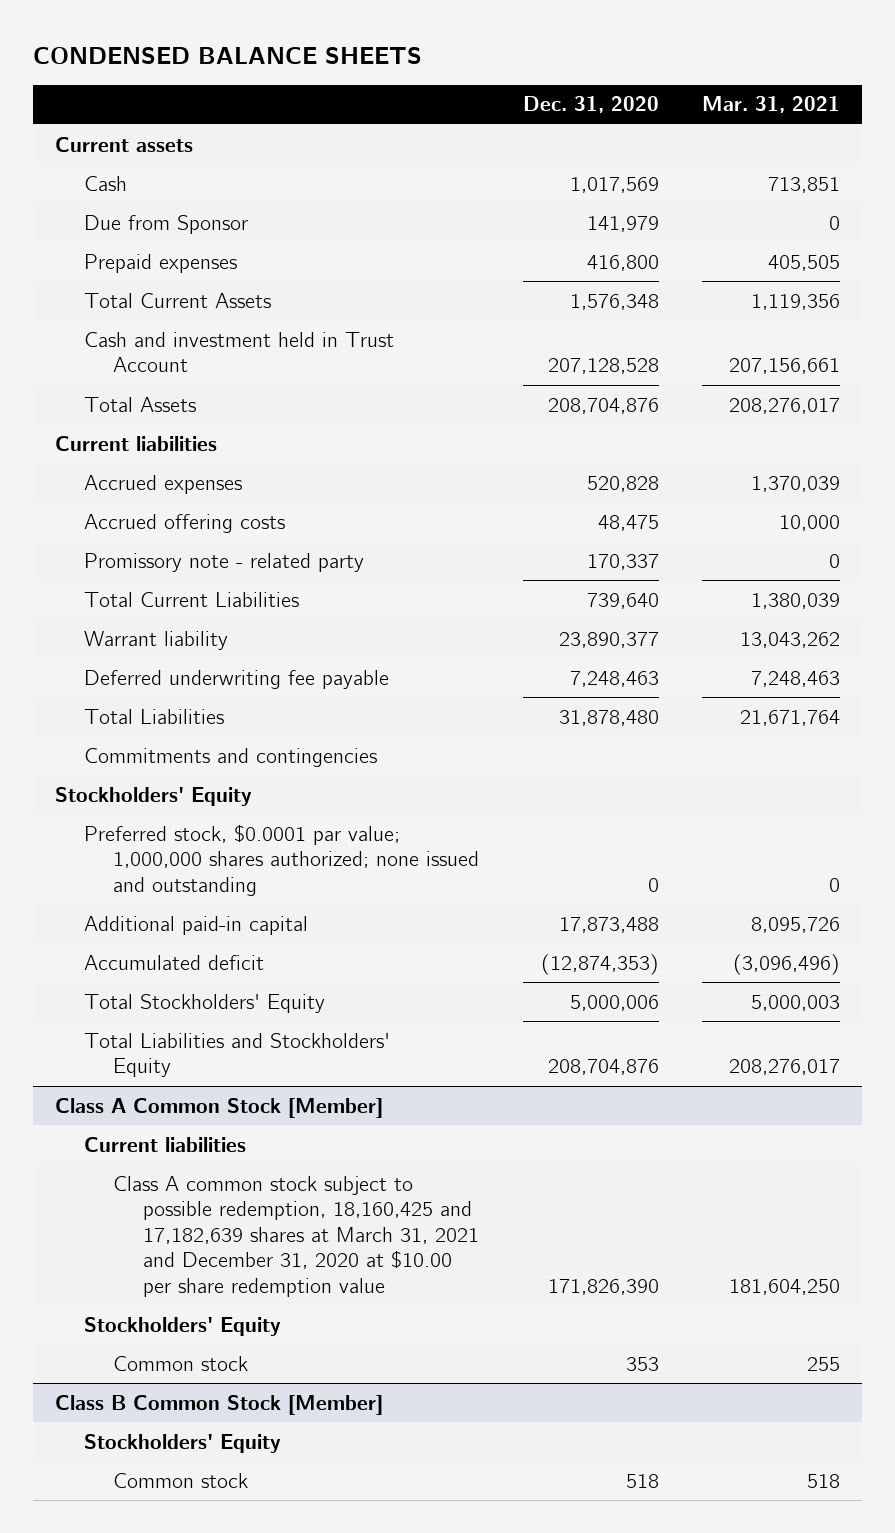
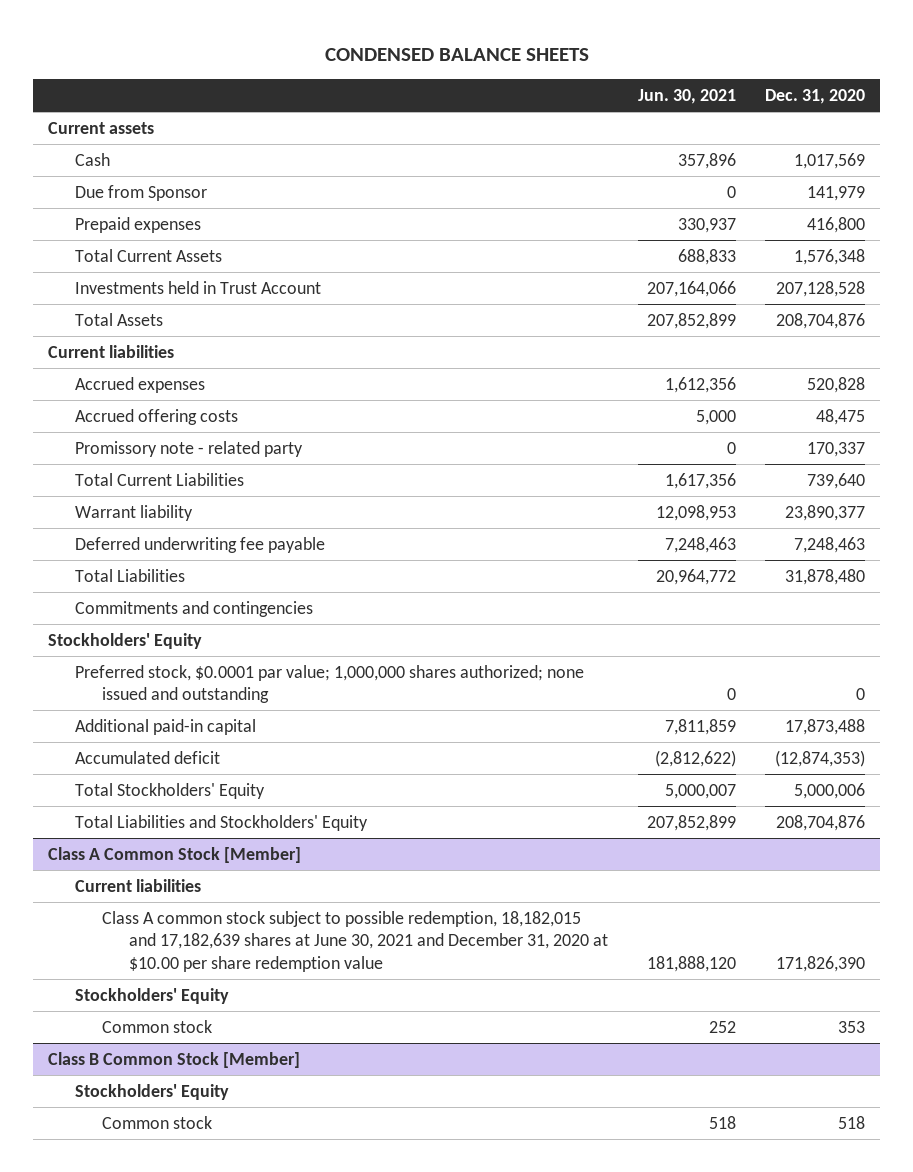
- | Dec. 31, 2020 | Mar. 31, 2021
+ | Jun. 30, 2021 | Dec. 31, 2020
- Cash and investment held in Trust Account | 207,128,528 | 207,156,661
+ Investments held in Trust Account | 207,164,066 | 207,128,528
@ Class A Common Stock [Member]
- Class A common stock subject to possible redemption, 18,160,425 and 17,182,639 shares at March 31, 2021 and December 31, 2020 at $10.00 per share redemption value | 171,826,390 | 181,604,250
+ Class A common stock subject to possible redemption, 18,182,015 and 17,182,639 shares at June 30, 2021 and December 31, 2020 at $10.00 per share redemption value | 181,888,120 | 171,826,390

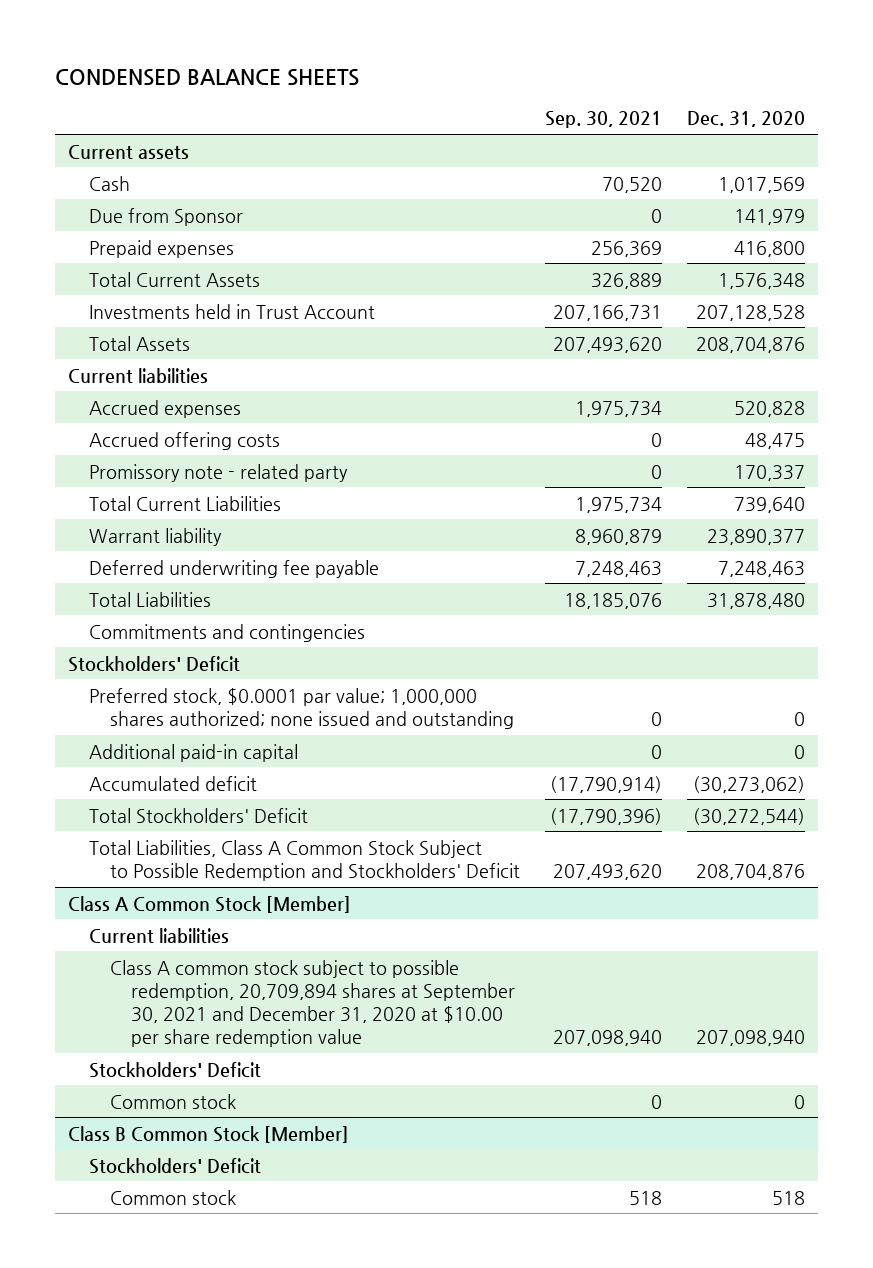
- | Jun. 30, 2021 | Dec. 31, 2020
+ | Sep. 30, 2021 | Dec. 31, 2020
- Stockholders' Equity
+ Stockholders' Deficit
- Additional paid-in capital | 7,811,859 | 17,873,488
- Accumulated deficit | (2,812,622) | (12,874,353)
- Total Stockholders' Equity | 5,000,007 | 5,000,006
- Total Liabilities and Stockholders' Equity | 207,852,899 | 208,704,876
+ Additional paid-in capital | 0 | 0
+ Accumulated deficit | (17,790,914) | (30,273,062)
+ Total Stockholders' Deficit | (17,790,396) | (30,272,544)
+ Total Liabilities, Class A Common Stock Subject to Possible Redemption and Stockholders' Deficit | 207,493,620 | 208,704,876
@ Class A Common Stock [Member]
- Class A common stock subject to possible redemption, 18,182,015 and 17,182,639 shares at June 30, 2021 and December 31, 2020 at $10.00 per share redemption value | 181,888,120 | 171,826,390
- Stockholders' Equity
- Common stock | 252 | 353
+ Class A common stock subject to possible redemption, 20,709,894 shares at September 30, 2021 and December 31, 2020 at $10.00 per share redemption value | 207,098,940 | 207,098,940
+ Stockholders' Deficit
+ Common stock | 0 | 0
@ Class B Common Stock [Member]
- Stockholders' Equity
+ Stockholders' Deficit

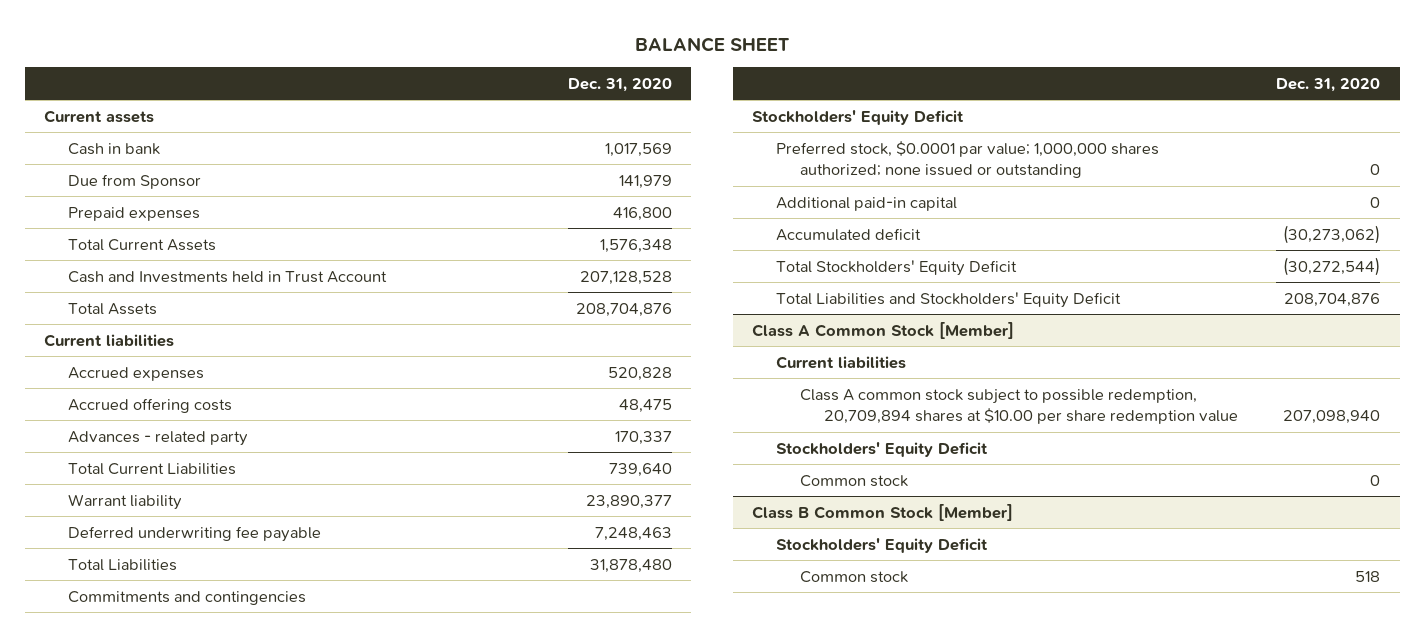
- CONDENSED BALANCE SHEETS
+ BALANCE SHEET
- | Sep. 30, 2021 | Dec. 31, 2020
+ | Dec. 31, 2020
- Cash | 70,520 | 1,017,569
+ Cash in bank | 1,017,569
- Investments held in Trust Account | 207,166,731 | 207,128,528
+ Cash and Investments held in Trust Account | 207,128,528
- Promissory note - related party | 0 | 170,337
+ Advances - related party | 170,337
- Stockholders' Deficit
- Preferred stock, $0.0001 par value; 1,000,000 shares authorized; none issued and outstanding | 0 | 0
+ Stockholders' Equity Deficit
+ Preferred stock, $0.0001 par value; 1,000,000 shares authorized; none issued or outstanding | 0
- Total Stockholders' Deficit | (17,790,396) | (30,272,544)
- Total Liabilities, Class A Common Stock Subject to Possible Redemption and Stockholders' Deficit | 207,493,620 | 208,704,876
+ Total Stockholders' Equity Deficit | (30,272,544)
+ Total Liabilities and Stockholders' Equity Deficit | 208,704,876
@ Class A Common Stock [Member]
- Class A common stock subject to possible redemption, 20,709,894 shares at September 30, 2021 and December 31, 2020 at $10.00 per share redemption value | 207,098,940 | 207,098,940
- Stockholders' Deficit
+ Class A common stock subject to possible redemption, 20,709,894 shares at $10.00 per share redemption value | 207,098,940
+ Stockholders' Equity Deficit
@ Class B Common Stock [Member]
- Stockholders' Deficit
+ Stockholders' Equity Deficit

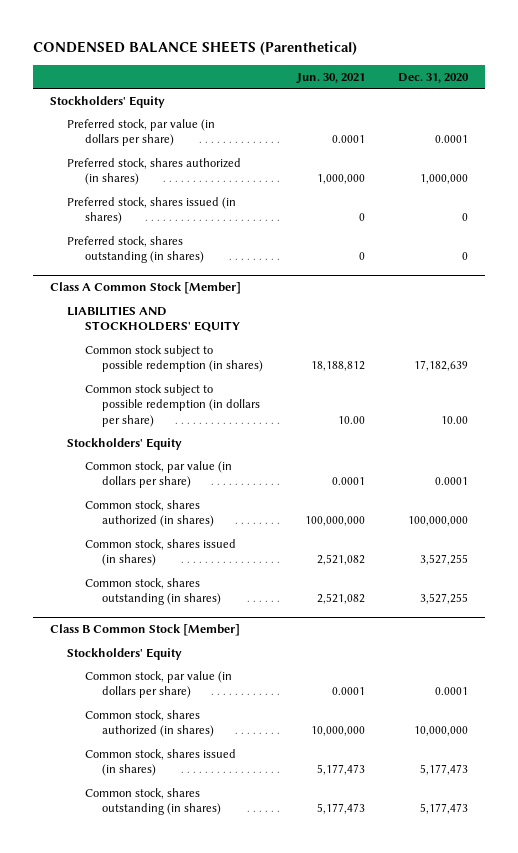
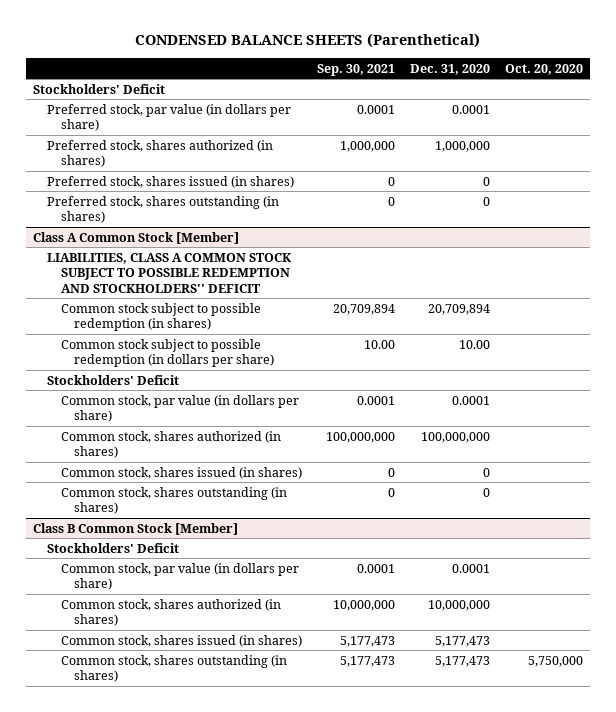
- | Jun. 30, 2021 | Dec. 31, 2020
+ | Sep. 30, 2021 | Dec. 31, 2020 | Oct. 20, 2020
- Stockholders' Equity
+ Stockholders' Deficit
@ Class A Common Stock [Member]
- LIABILITIES AND STOCKHOLDERS' EQUITY
- Common stock subject to possible redemption (in shares) | 18,188,812 | 17,182,639
+ LIABILITIES, CLASS A COMMON STOCK SUBJECT TO POSSIBLE REDEMPTION AND STOCKHOLDERS'' DEFICIT
+ Common stock subject to possible redemption (in shares) | 20,709,894 | 20,709,894 |
- Stockholders' Equity
+ Stockholders' Deficit
- Common stock, shares issued (in shares) | 2,521,082 | 3,527,255
- Common stock, shares outstanding (in shares) | 2,521,082 | 3,527,255
+ Common stock, shares issued (in shares) | 0 | 0 |
+ Common stock, shares outstanding (in shares) | 0 | 0 |
@ Class B Common Stock [Member]
- Stockholders' Equity
+ Stockholders' Deficit

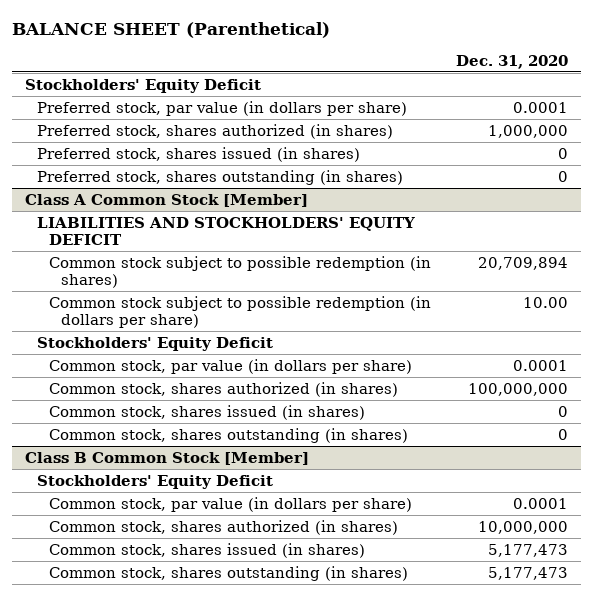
- CONDENSED BALANCE SHEETS (Parenthetical)
+ BALANCE SHEET (Parenthetical)
- | Sep. 30, 2021 | Dec. 31, 2020 | Oct. 20, 2020
+ | Dec. 31, 2020
- Stockholders' Deficit
+ Stockholders' Equity Deficit
@ Class A Common Stock [Member]
- LIABILITIES, CLASS A COMMON STOCK SUBJECT TO POSSIBLE REDEMPTION AND STOCKHOLDERS'' DEFICIT
+ LIABILITIES AND STOCKHOLDERS' EQUITY DEFICIT
- Stockholders' Deficit
+ Stockholders' Equity Deficit
@ Class B Common Stock [Member]
- Stockholders' Deficit
+ Stockholders' Equity Deficit

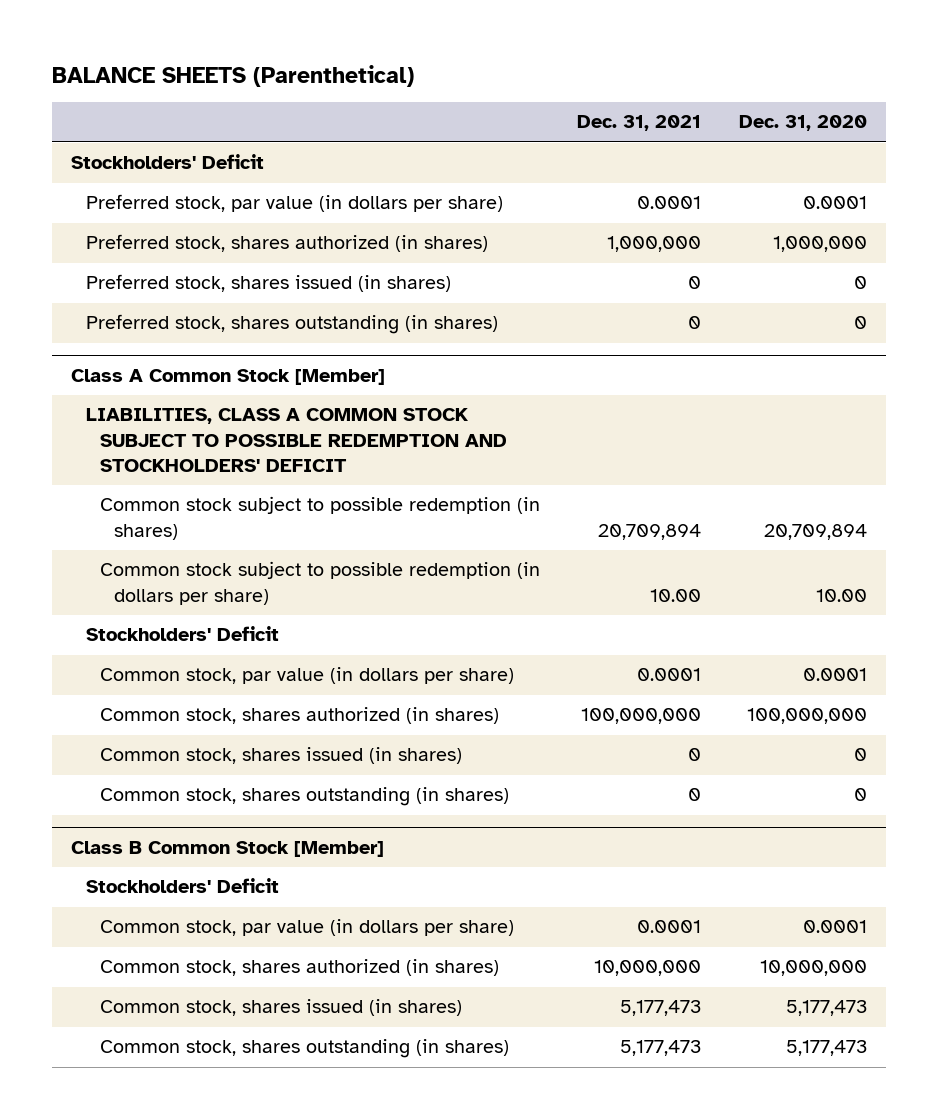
- BALANCE SHEET (Parenthetical)
+ BALANCE SHEETS (Parenthetical)
- | Dec. 31, 2020
+ | Dec. 31, 2021 | Dec. 31, 2020
- Stockholders' Equity Deficit
+ Stockholders' Deficit
@ Class A Common Stock [Member]
- LIABILITIES AND STOCKHOLDERS' EQUITY DEFICIT
+ LIABILITIES, CLASS A COMMON STOCK SUBJECT TO POSSIBLE REDEMPTION AND STOCKHOLDERS' DEFICIT
- Stockholders' Equity Deficit
+ Stockholders' Deficit
@ Class B Common Stock [Member]
- Stockholders' Equity Deficit
+ Stockholders' Deficit

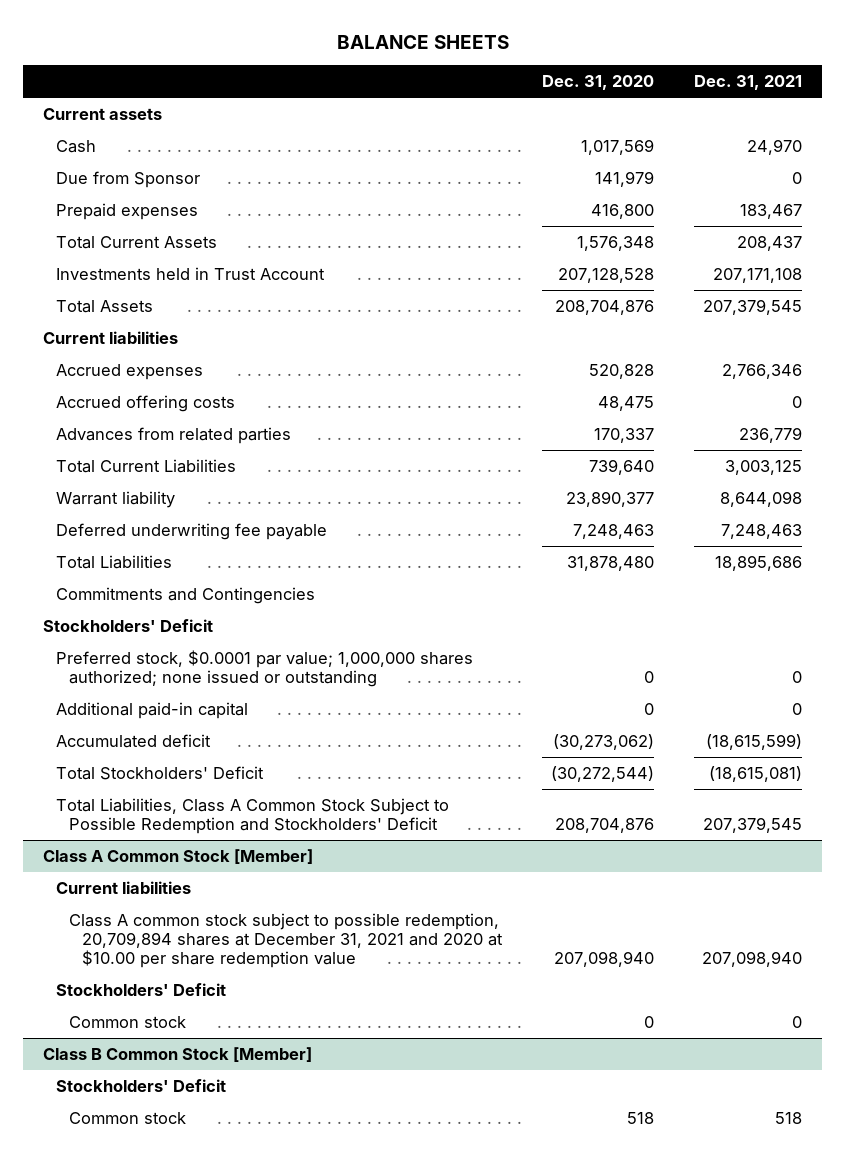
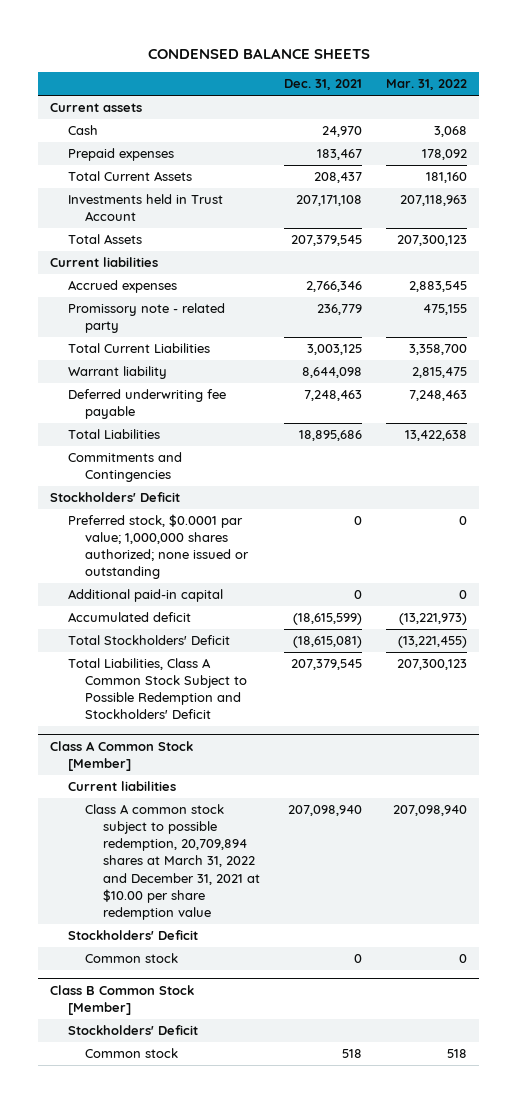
- BALANCE SHEETS
+ CONDENSED BALANCE SHEETS
- | Dec. 31, 2020 | Dec. 31, 2021
+ | Dec. 31, 2021 | Mar. 31, 2022
- Due from Sponsor | 141,979 | 0
- Accrued offering costs | 48,475 | 0
- Advances from related parties | 170,337 | 236,779
+ Promissory note - related party | 236,779 | 475,155
@ Class A Common Stock [Member]
- Class A common stock subject to possible redemption, 20,709,894 shares at December 31, 2021 and 2020 at $10.00 per share redemption value | 207,098,940 | 207,098,940
+ Class A common stock subject to possible redemption, 20,709,894 shares at March 31, 2022 and December 31, 2021 at $10.00 per share redemption value | 207,098,940 | 207,098,940

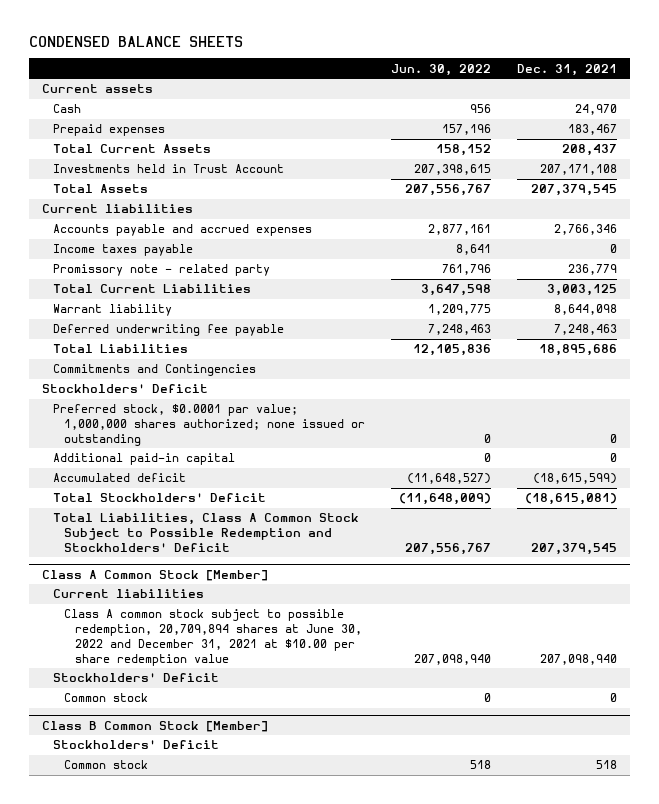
- | Dec. 31, 2021 | Mar. 31, 2022
+ | Jun. 30, 2022 | Dec. 31, 2021
- Accrued expenses | 2,766,346 | 2,883,545
+ Accounts payable and accrued expenses | 2,877,161 | 2,766,346
+ Income taxes payable | 8,641 | 0
@ Class A Common Stock [Member]
- Class A common stock subject to possible redemption, 20,709,894 shares at March 31, 2022 and December 31, 2021 at $10.00 per share redemption value | 207,098,940 | 207,098,940
+ Class A common stock subject to possible redemption, 20,709,894 shares at June 30, 2022 and December 31, 2021 at $10.00 per share redemption value | 207,098,940 | 207,098,940

